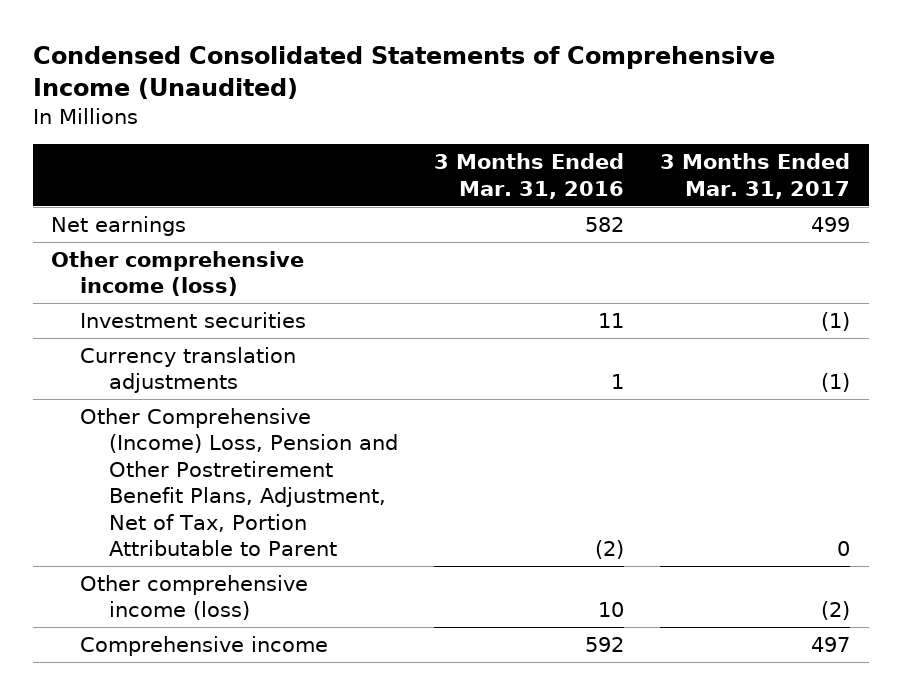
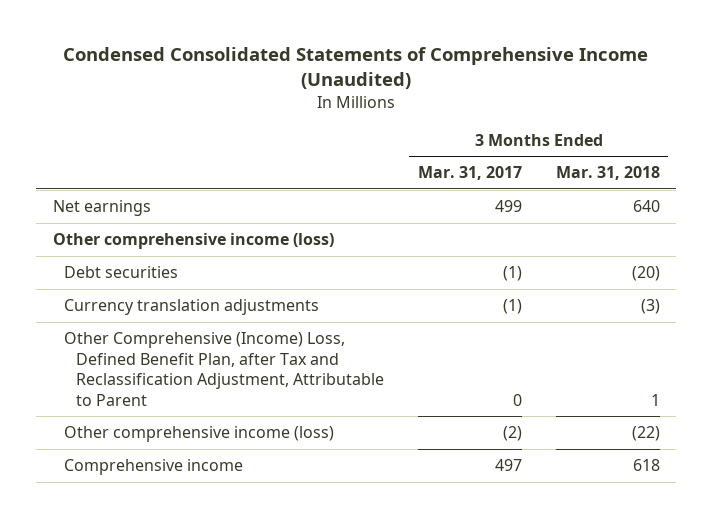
- | 3 Months Ended Mar. 31, 2016 | 3 Months Ended Mar. 31, 2017
+ | 3 Months Ended Mar. 31, 2017 | 3 Months Ended Mar. 31, 2018
- Investment securities | 11 | (1)
+ Debt securities | (1) | (20)
- Other Comprehensive (Income) Loss, Pension and Other Postretirement Benefit Plans, Adjustment, Net of Tax, Portion Attributable to Parent | (2) | 0
+ Other Comprehensive (Income) Loss, Defined Benefit Plan, after Tax and Reclassification Adjustment, Attributable to Parent | 0 | 1

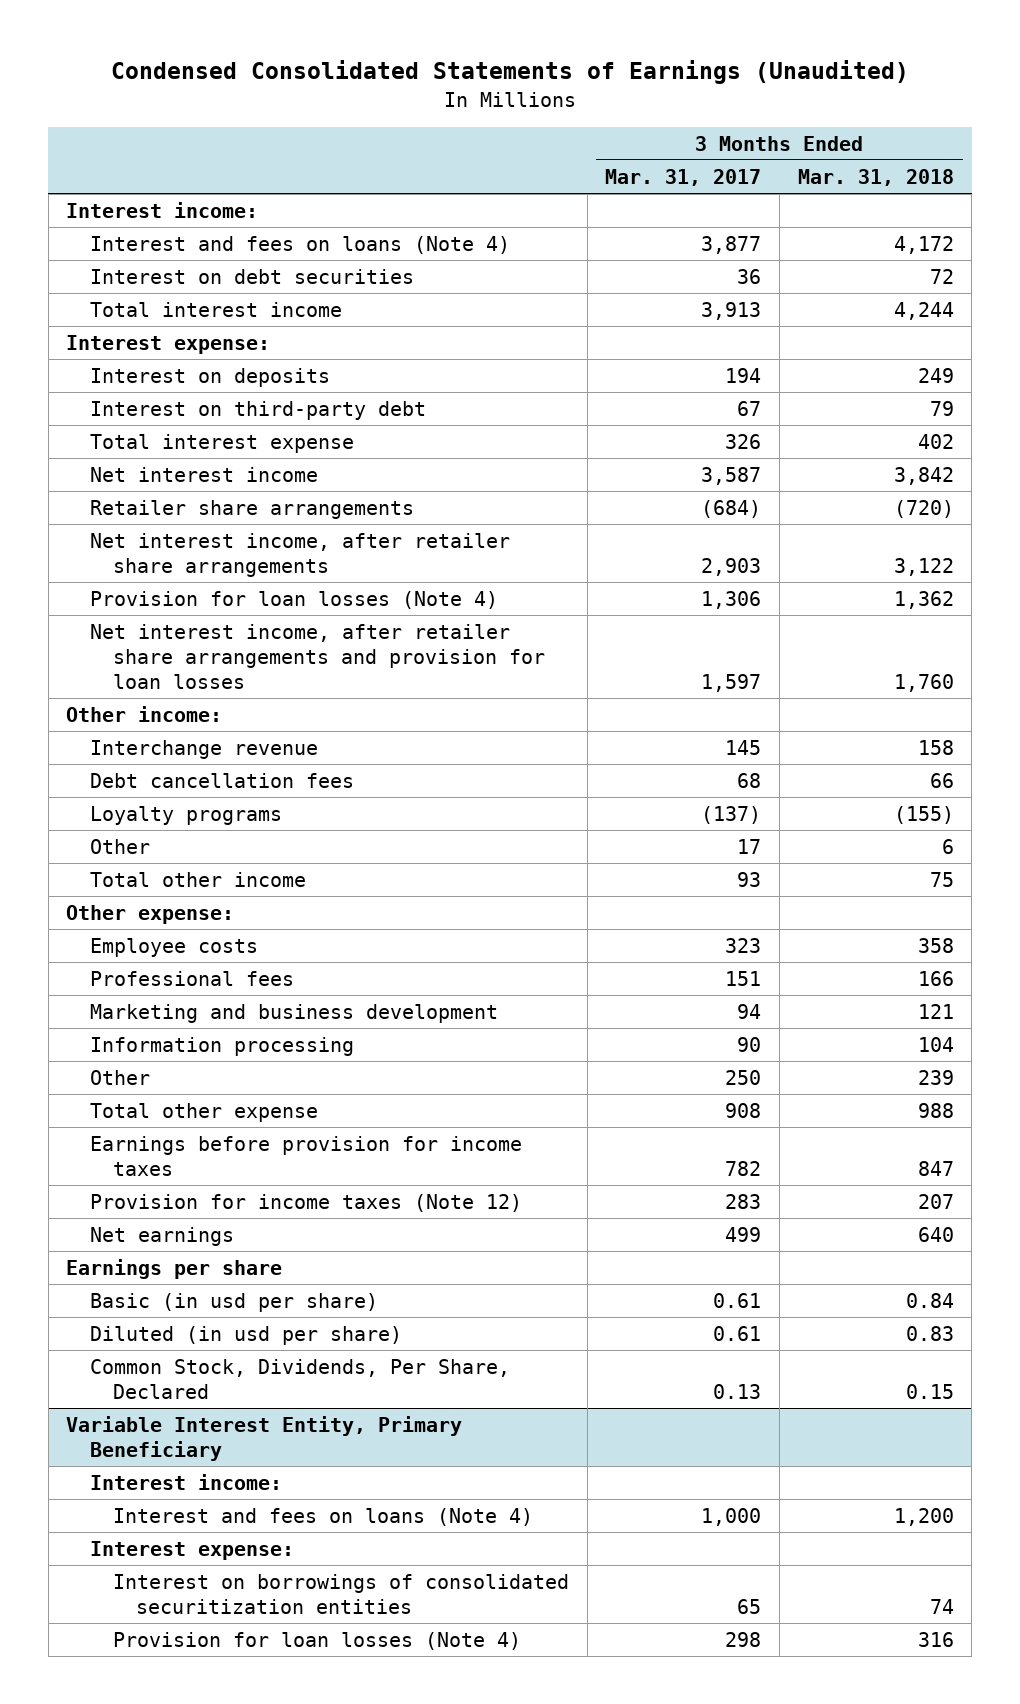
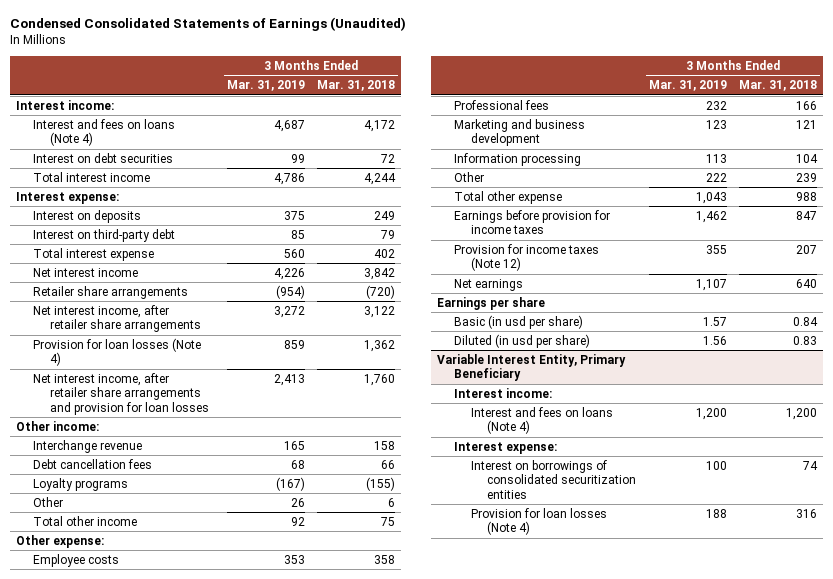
- | 3 Months Ended Mar. 31, 2017 | 3 Months Ended Mar. 31, 2018
+ | 3 Months Ended Mar. 31, 2019 | 3 Months Ended Mar. 31, 2018
- Common Stock, Dividends, Per Share, Declared | 0.13 | 0.15

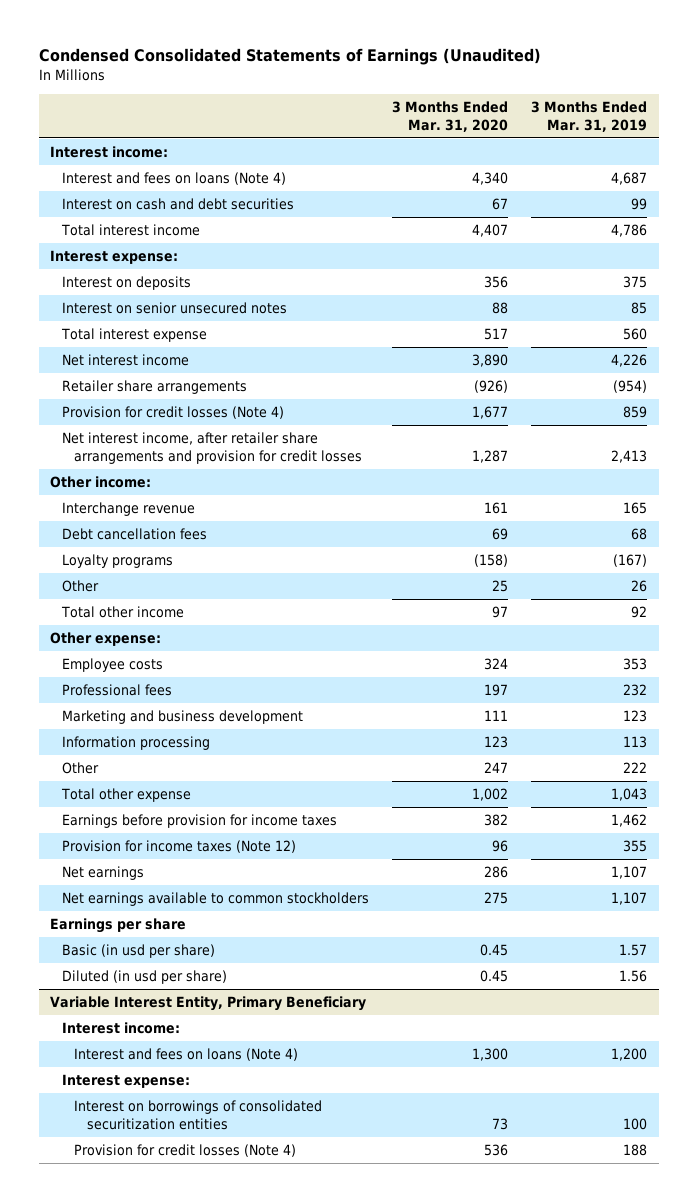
- | 3 Months Ended Mar. 31, 2019 | 3 Months Ended Mar. 31, 2018
+ | 3 Months Ended Mar. 31, 2020 | 3 Months Ended Mar. 31, 2019
- Interest on debt securities | 99 | 72
+ Interest on cash and debt securities | 67 | 99
- Interest on third-party debt | 85 | 79
+ Interest on senior unsecured notes | 88 | 85
- Net interest income, after retailer share arrangements | 3,272 | 3,122
- Provision for loan losses (Note 4) | 859 | 1,362
- Net interest income, after retailer share arrangements and provision for loan losses | 2,413 | 1,760
+ Provision for credit losses (Note 4) | 1,677 | 859
+ Net interest income, after retailer share arrangements and provision for credit losses | 1,287 | 2,413
+ Net earnings available to common stockholders | 275 | 1,107
@ Variable Interest Entity, Primary Beneficiary
- Provision for loan losses (Note 4) | 188 | 316
+ Provision for credit losses (Note 4) | 536 | 188

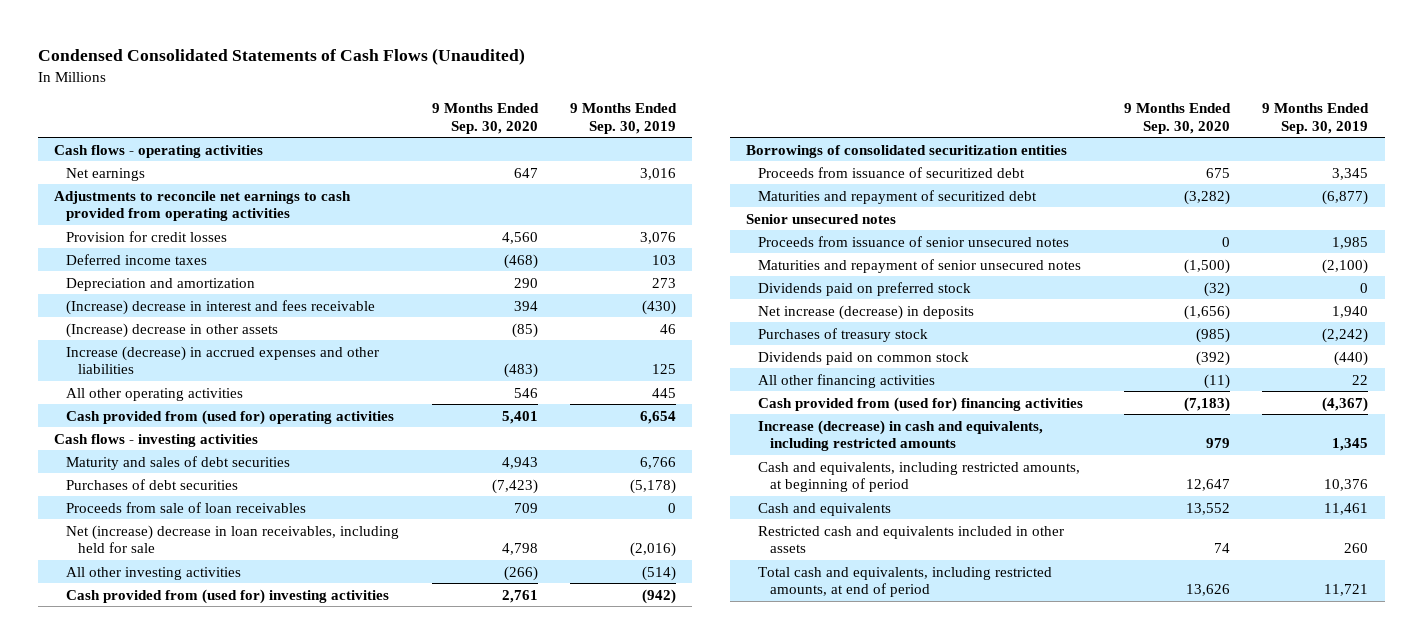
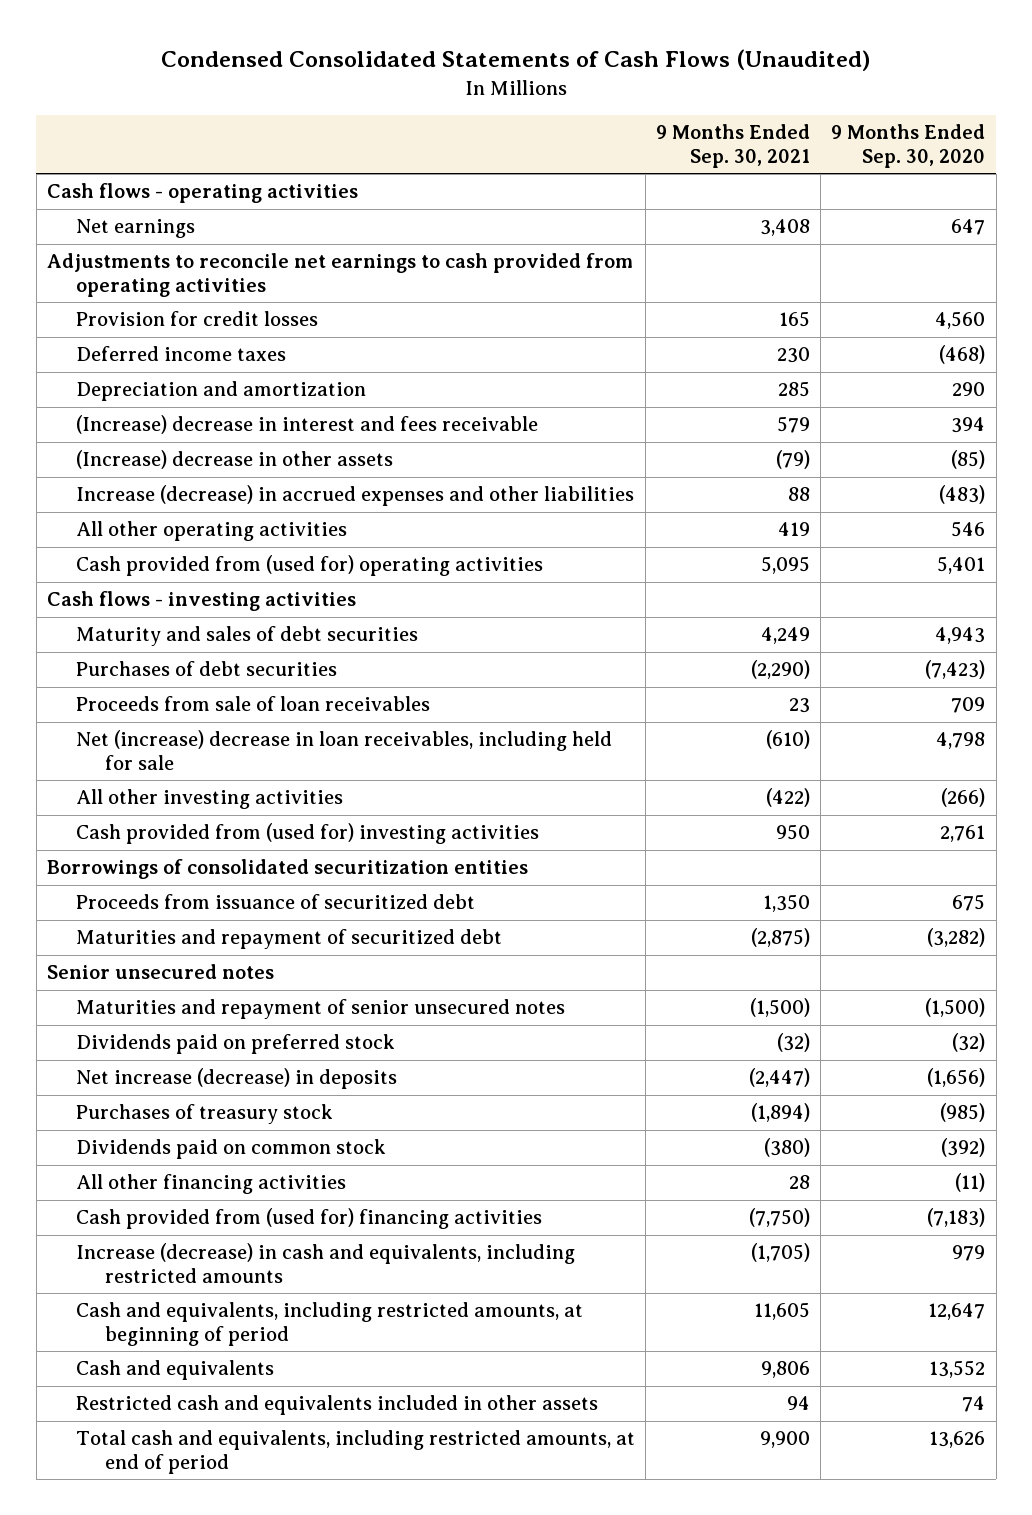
- | 9 Months Ended Sep. 30, 2020 | 9 Months Ended Sep. 30, 2019
+ | 9 Months Ended Sep. 30, 2021 | 9 Months Ended Sep. 30, 2020
- Proceeds from issuance of senior unsecured notes | 0 | 1,985

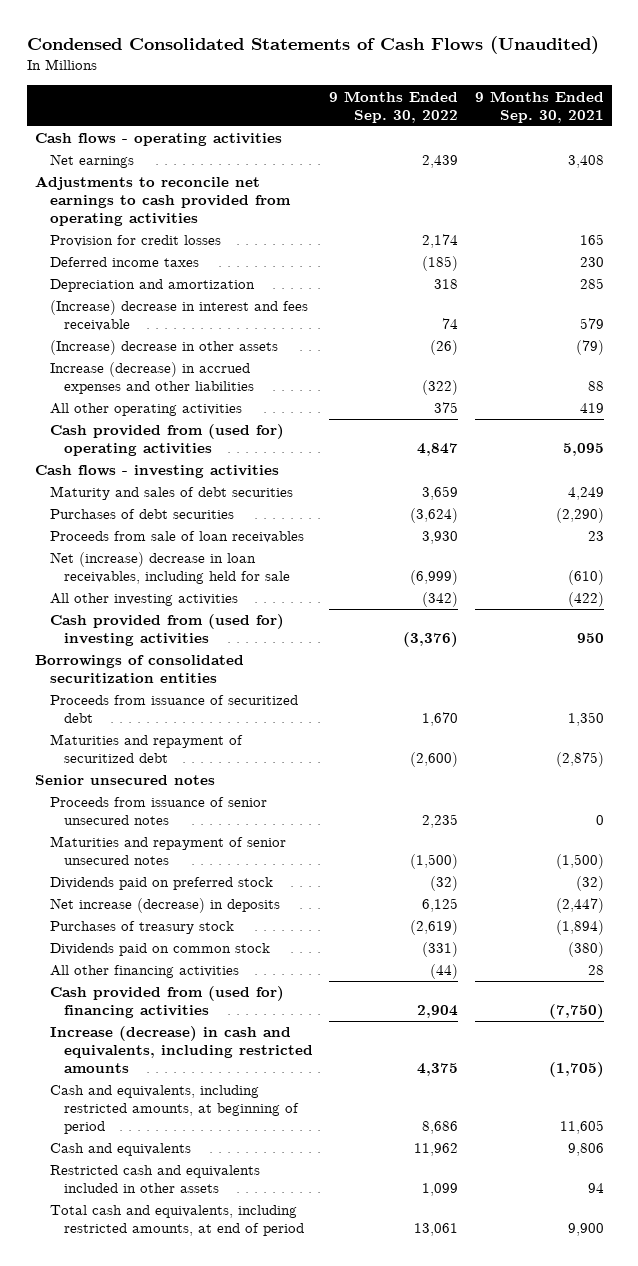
- | 9 Months Ended Sep. 30, 2021 | 9 Months Ended Sep. 30, 2020
+ | 9 Months Ended Sep. 30, 2022 | 9 Months Ended Sep. 30, 2021
+ Proceeds from issuance of senior unsecured notes | 2,235 | 0

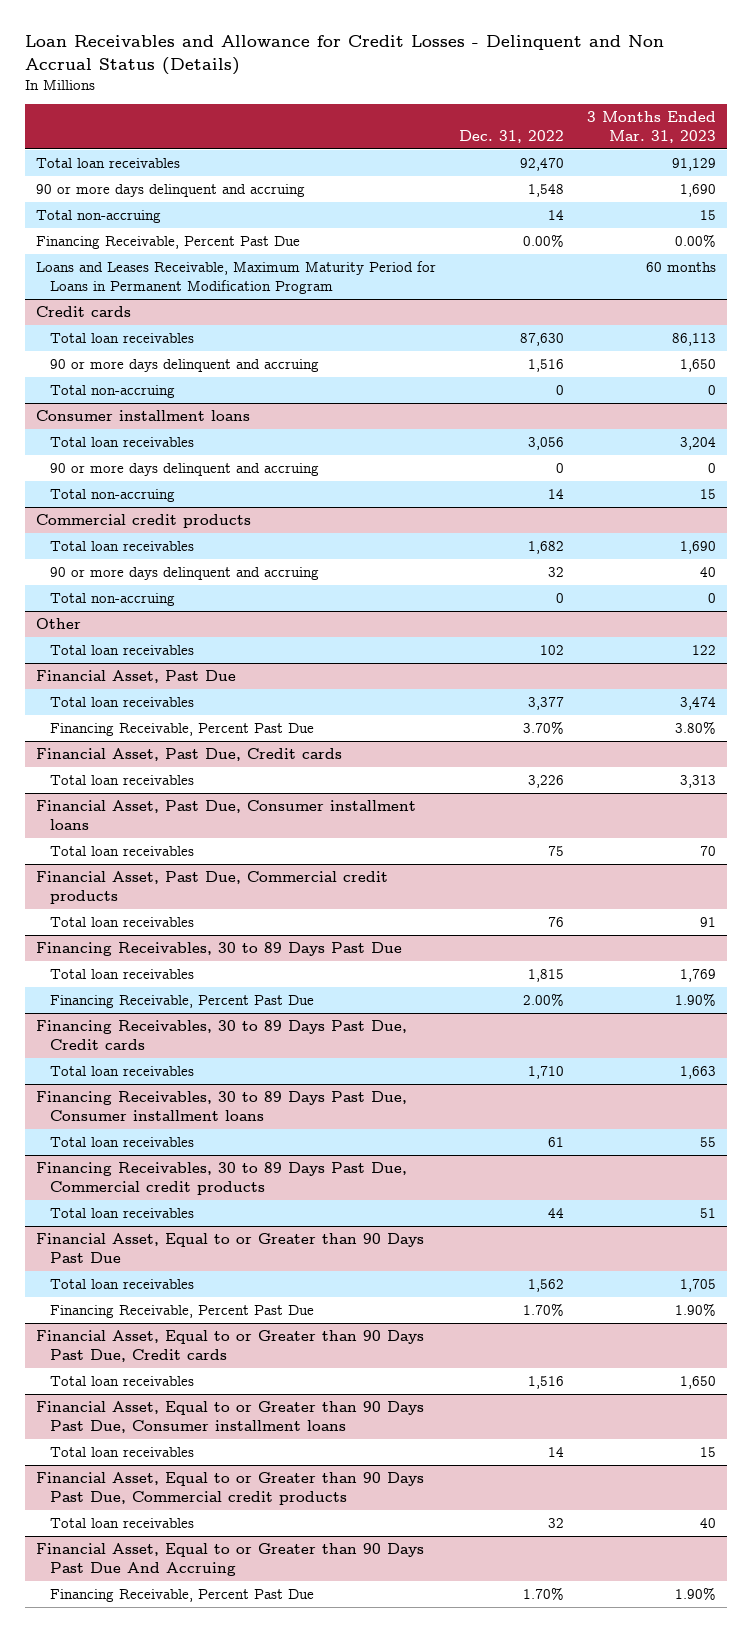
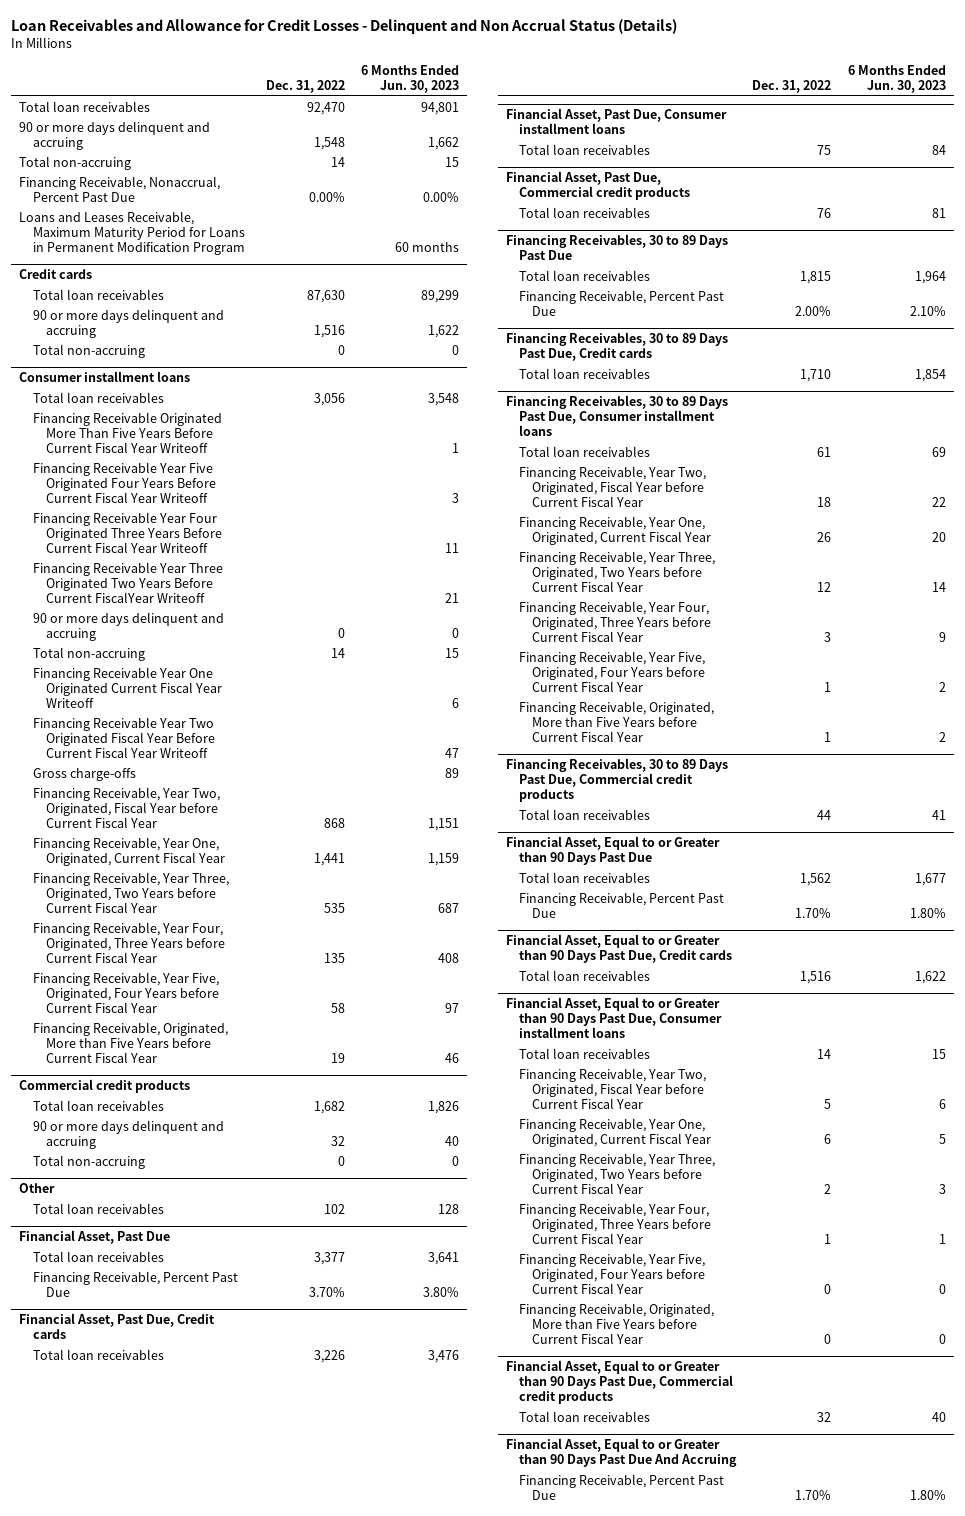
- | Dec. 31, 2022 | 3 Months Ended Mar. 31, 2023
+ | Dec. 31, 2022 | 6 Months Ended Jun. 30, 2023
- Financing Receivable, Percent Past Due | 0.00% | 0.00%
+ Financing Receivable, Nonaccrual, Percent Past Due | 0.00% | 0.00%
@ Consumer installment loans
+ Financing Receivable Originated More Than Five Years Before Current Fiscal Year Writeoff | | 1
+ Financing Receivable Year Five Originated Four Years Before Current Fiscal Year Writeoff | | 3
+ Financing Receivable Year Four Originated Three Years Before Current Fiscal Year Writeoff | | 11
+ Financing Receivable Year Three Originated Two Years Before Current FiscalYear Writeoff | | 21
+ Financing Receivable Year One Originated Current Fiscal Year Writeoff | | 6
+ Financing Receivable Year Two Originated Fiscal Year Before Current Fiscal Year Writeoff | | 47
+ Gross charge-offs | | 89
+ Financing Receivable, Year Two, Originated, Fiscal Year before Current Fiscal Year | 868 | 1,151
+ Financing Receivable, Year One, Originated, Current Fiscal Year | 1,441 | 1,159
+ Financing Receivable, Year Three, Originated, Two Years before Current Fiscal Year | 535 | 687
+ Financing Receivable, Year Four, Originated, Three Years before Current Fiscal Year | 135 | 408
+ Financing Receivable, Year Five, Originated, Four Years before Current Fiscal Year | 58 | 97
+ Financing Receivable, Originated, More than Five Years before Current Fiscal Year | 19 | 46
@ Financing Receivables, 30 to 89 Days Past Due, Consumer installment loans
+ Financing Receivable, Year Two, Originated, Fiscal Year before Current Fiscal Year | 18 | 22
+ Financing Receivable, Year One, Originated, Current Fiscal Year | 26 | 20
+ Financing Receivable, Year Three, Originated, Two Years before Current Fiscal Year | 12 | 14
+ Financing Receivable, Year Four, Originated, Three Years before Current Fiscal Year | 3 | 9
+ Financing Receivable, Year Five, Originated, Four Years before Current Fiscal Year | 1 | 2
+ Financing Receivable, Originated, More than Five Years before Current Fiscal Year | 1 | 2
@ Financial Asset, Equal to or Greater than 90 Days Past Due, Consumer installment loans
+ Financing Receivable, Year Two, Originated, Fiscal Year before Current Fiscal Year | 5 | 6
+ Financing Receivable, Year One, Originated, Current Fiscal Year | 6 | 5
+ Financing Receivable, Year Three, Originated, Two Years before Current Fiscal Year | 2 | 3
+ Financing Receivable, Year Four, Originated, Three Years before Current Fiscal Year | 1 | 1
+ Financing Receivable, Year Five, Originated, Four Years before Current Fiscal Year | 0 | 0
+ Financing Receivable, Originated, More than Five Years before Current Fiscal Year | 0 | 0

